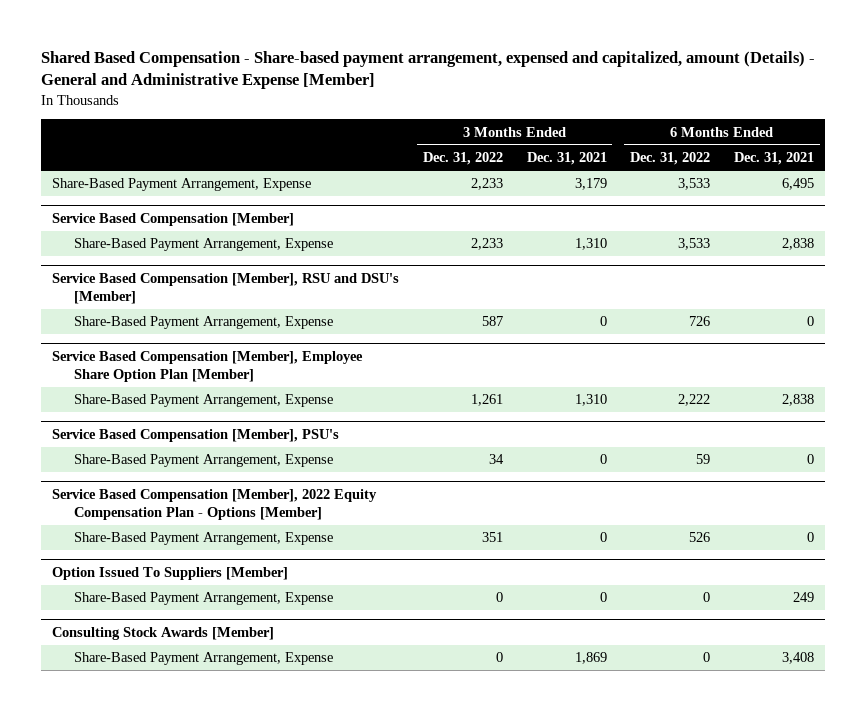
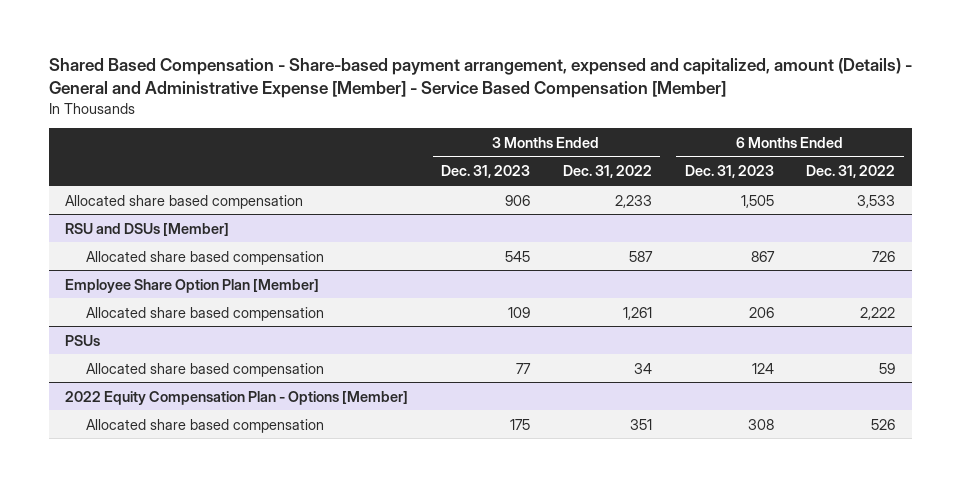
- Shared Based Compensation - Share-based payment arrangement, expensed and capitalized, amount (Details) - General and Administrative Expense [Member]
+ Shared Based Compensation - Share-based payment arrangement, expensed and capitalized, amount (Details) - General and Administrative Expense [Member] - Service Based Compensation [Member]
- | 3 Months Ended Dec. 31, 2022 | 3 Months Ended Dec. 31, 2021 | 6 Months Ended Dec. 31, 2022 | 6 Months Ended Dec. 31, 2021
+ | 3 Months Ended Dec. 31, 2023 | 3 Months Ended Dec. 31, 2022 | 6 Months Ended Dec. 31, 2023 | 6 Months Ended Dec. 31, 2022
- Share-Based Payment Arrangement, Expense | 2,233 | 3,179 | 3,533 | 6,495
- Service Based Compensation [Member]
- Share-Based Payment Arrangement, Expense | 2,233 | 1,310 | 3,533 | 2,838
- Service Based Compensation [Member], RSU and DSU's [Member]
- Share-Based Payment Arrangement, Expense | 587 | 0 | 726 | 0
- Service Based Compensation [Member], Employee Share Option Plan [Member]
- Share-Based Payment Arrangement, Expense | 1,261 | 1,310 | 2,222 | 2,838
- Service Based Compensation [Member], PSU's
- Share-Based Payment Arrangement, Expense | 34 | 0 | 59 | 0
- Service Based Compensation [Member], 2022 Equity Compensation Plan - Options [Member]
- Share-Based Payment Arrangement, Expense | 351 | 0 | 526 | 0
- Option Issued To Suppliers [Member]
- Share-Based Payment Arrangement, Expense | 0 | 0 | 0 | 249
- Consulting Stock Awards [Member]
- Share-Based Payment Arrangement, Expense | 0 | 1,869 | 0 | 3,408
+ Allocated share based compensation | 906 | 2,233 | 1,505 | 3,533
+ RSU and DSUs [Member]
+ Allocated share based compensation | 545 | 587 | 867 | 726
+ Employee Share Option Plan [Member]
+ Allocated share based compensation | 109 | 1,261 | 206 | 2,222
+ PSUs
+ Allocated share based compensation | 77 | 34 | 124 | 59
+ 2022 Equity Compensation Plan - Options [Member]
+ Allocated share based compensation | 175 | 351 | 308 | 526

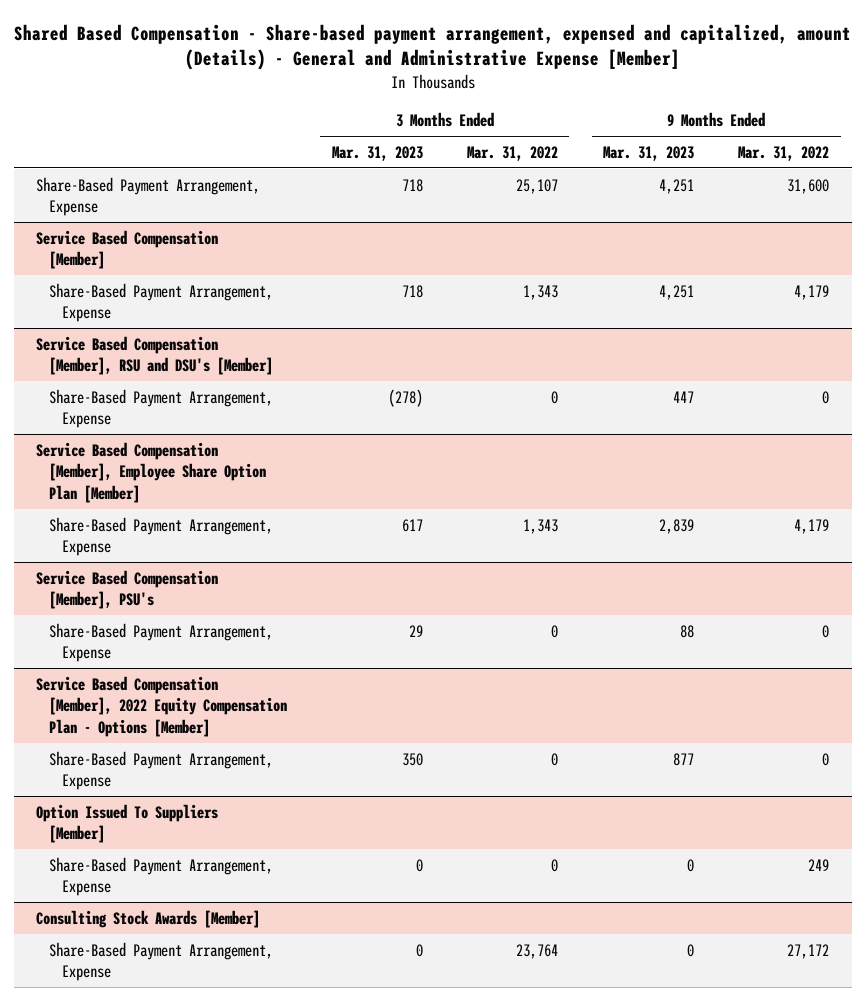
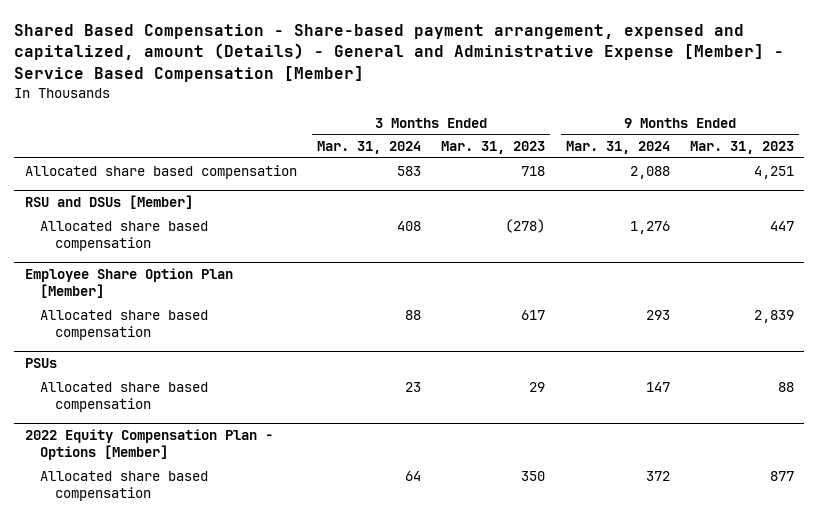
- Shared Based Compensation - Share-based payment arrangement, expensed and capitalized, amount (Details) - General and Administrative Expense [Member]
+ Shared Based Compensation - Share-based payment arrangement, expensed and capitalized, amount (Details) - General and Administrative Expense [Member] - Service Based Compensation [Member]
- | 3 Months Ended Mar. 31, 2023 | 3 Months Ended Mar. 31, 2022 | 9 Months Ended Mar. 31, 2023 | 9 Months Ended Mar. 31, 2022
+ | 3 Months Ended Mar. 31, 2024 | 3 Months Ended Mar. 31, 2023 | 9 Months Ended Mar. 31, 2024 | 9 Months Ended Mar. 31, 2023
- Share-Based Payment Arrangement, Expense | 718 | 25,107 | 4,251 | 31,600
- Service Based Compensation [Member]
- Share-Based Payment Arrangement, Expense | 718 | 1,343 | 4,251 | 4,179
- Service Based Compensation [Member], RSU and DSU's [Member]
- Share-Based Payment Arrangement, Expense | (278) | 0 | 447 | 0
- Service Based Compensation [Member], Employee Share Option Plan [Member]
- Share-Based Payment Arrangement, Expense | 617 | 1,343 | 2,839 | 4,179
- Service Based Compensation [Member], PSU's
- Share-Based Payment Arrangement, Expense | 29 | 0 | 88 | 0
- Service Based Compensation [Member], 2022 Equity Compensation Plan - Options [Member]
- Share-Based Payment Arrangement, Expense | 350 | 0 | 877 | 0
- Option Issued To Suppliers [Member]
- Share-Based Payment Arrangement, Expense | 0 | 0 | 0 | 249
- Consulting Stock Awards [Member]
- Share-Based Payment Arrangement, Expense | 0 | 23,764 | 0 | 27,172
+ Allocated share based compensation | 583 | 718 | 2,088 | 4,251
+ RSU and DSUs [Member]
+ Allocated share based compensation | 408 | (278) | 1,276 | 447
+ Employee Share Option Plan [Member]
+ Allocated share based compensation | 88 | 617 | 293 | 2,839
+ PSUs
+ Allocated share based compensation | 23 | 29 | 147 | 88
+ 2022 Equity Compensation Plan - Options [Member]
+ Allocated share based compensation | 64 | 350 | 372 | 877

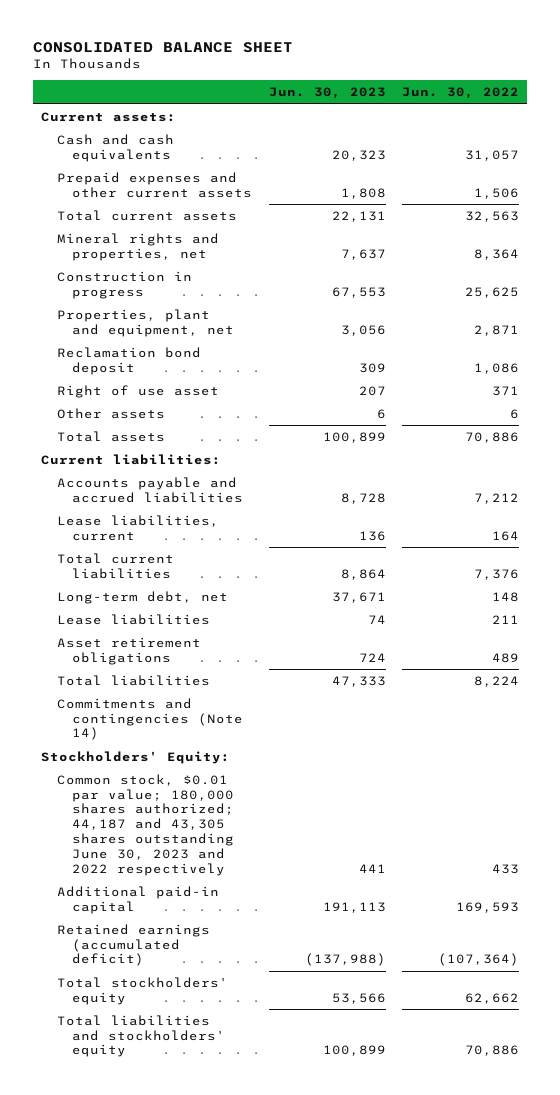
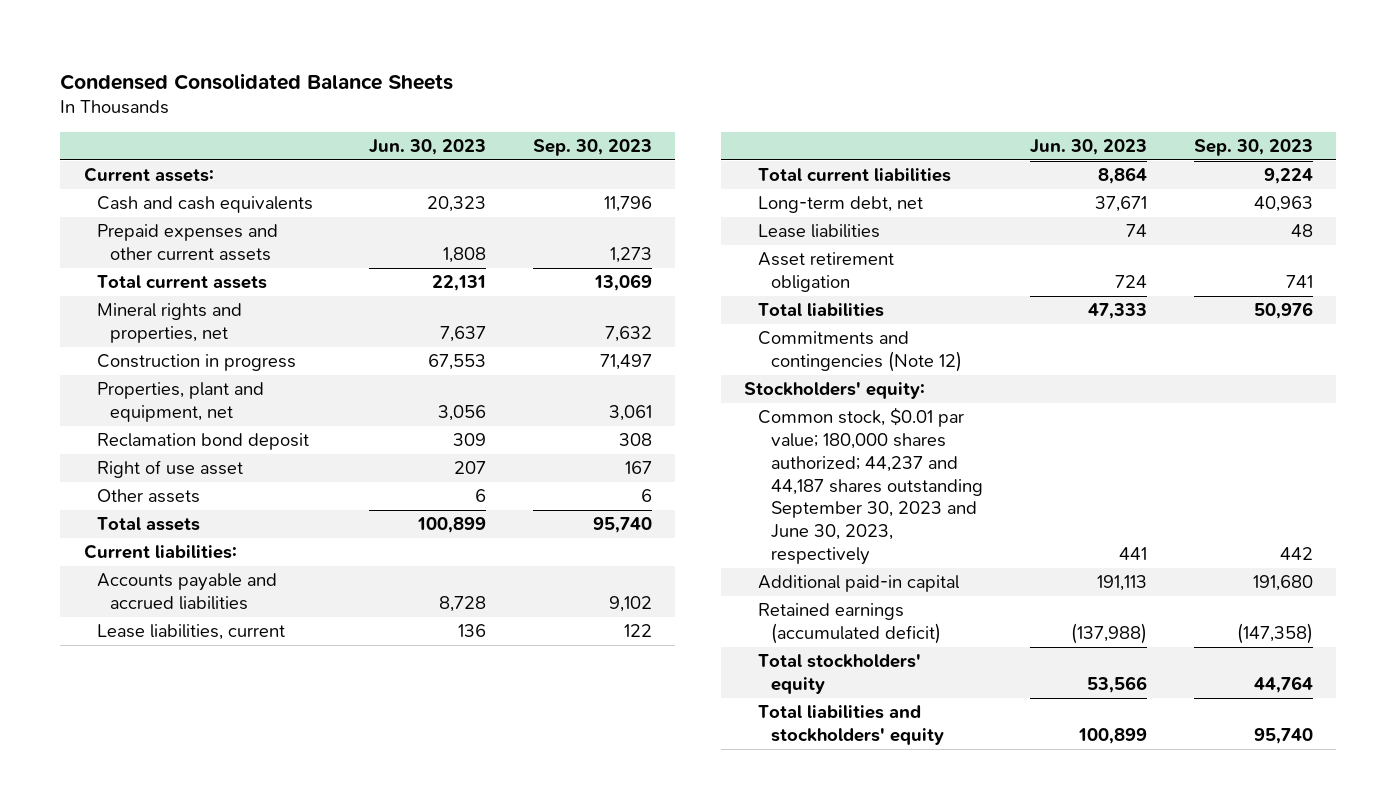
- CONSOLIDATED BALANCE SHEET
+ Condensed Consolidated Balance Sheets
- | Jun. 30, 2023 | Jun. 30, 2022
+ | Jun. 30, 2023 | Sep. 30, 2023
- Asset retirement obligations | 724 | 489
+ Asset retirement obligation | 724 | 741
- Commitments and contingencies (Note 14)
- Stockholders' Equity:
- Common stock, $0.01 par value; 180,000 shares authorized; 44,187 and 43,305 shares outstanding June 30, 2023 and 2022 respectively | 441 | 433
+ Commitments and contingencies (Note 12)
+ Stockholders' equity:
+ Common stock, $0.01 par value; 180,000 shares authorized; 44,237 and 44,187 shares outstanding September 30, 2023 and June 30, 2023, respectively | 441 | 442

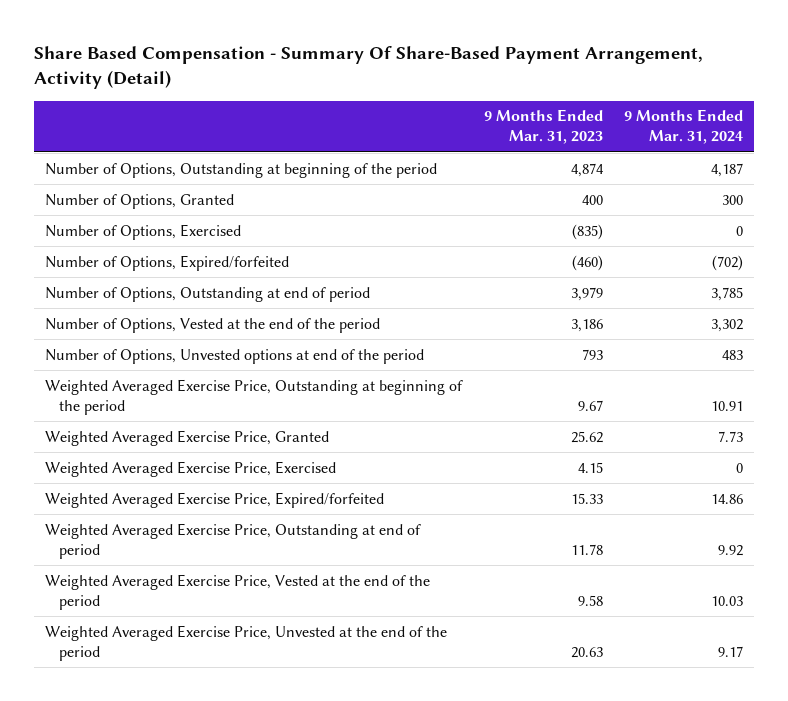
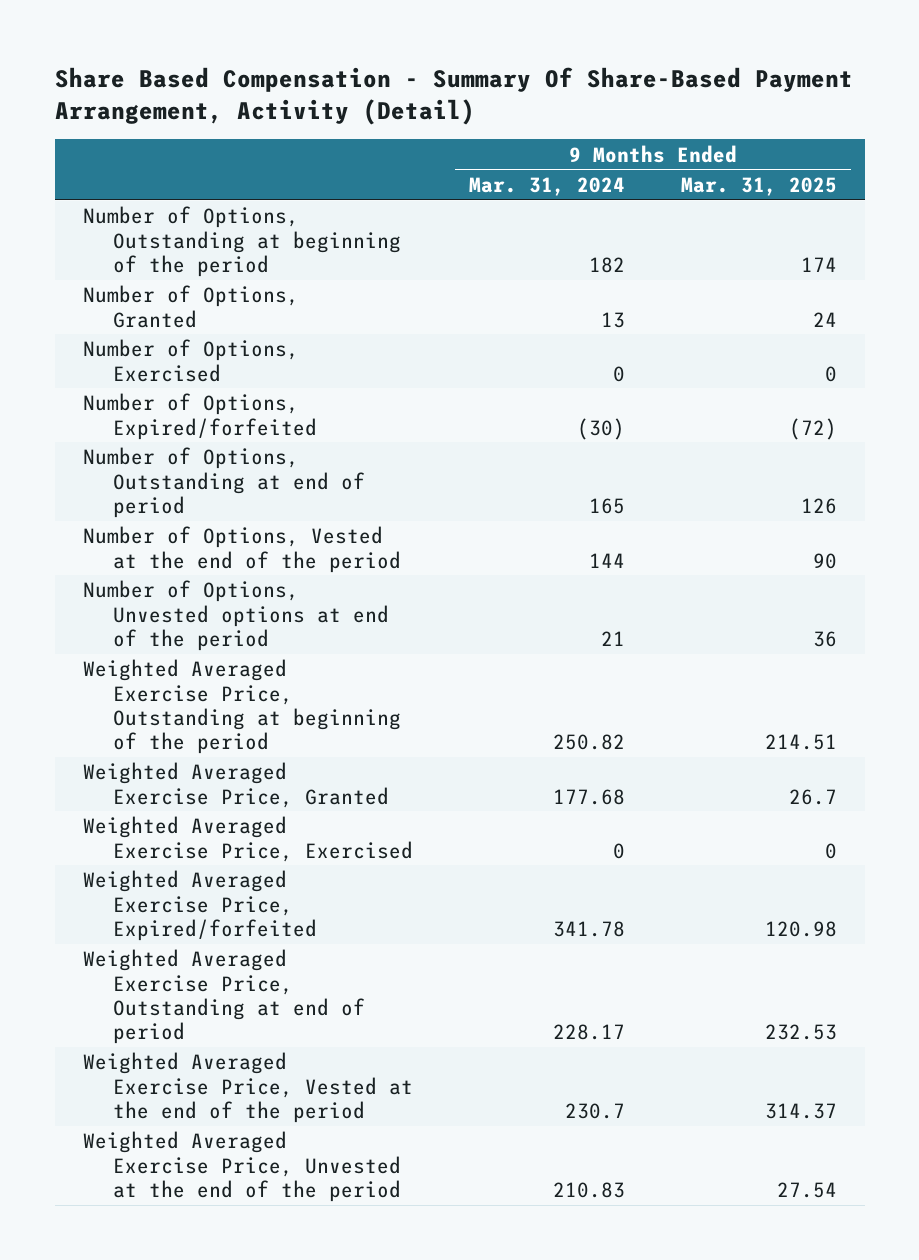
- | 9 Months Ended Mar. 31, 2023 | 9 Months Ended Mar. 31, 2024
+ | 9 Months Ended Mar. 31, 2024 | 9 Months Ended Mar. 31, 2025
- Number of Options, Outstanding at beginning of the period | 4,874 | 4,187
- Number of Options, Granted | 400 | 300
+ Number of Options, Outstanding at beginning of the period | 182 | 174
+ Number of Options, Granted | 13 | 24
- Number of Options, Expired/forfeited | (460) | (702)
- Number of Options, Outstanding at end of period | 3,979 | 3,785
- Number of Options, Vested at the end of the period | 3,186 | 3,302
- Number of Options, Unvested options at end of the period | 793 | 483
- Weighted Averaged Exercise Price, Outstanding at beginning of the period | 9.67 | 10.91
- Weighted Averaged Exercise Price, Granted | 25.62 | 7.73
+ Number of Options, Expired/forfeited | (30) | (72)
+ Number of Options, Outstanding at end of period | 165 | 126
+ Number of Options, Vested at the end of the period | 144 | 90
+ Number of Options, Unvested options at end of the period | 21 | 36
+ Weighted Averaged Exercise Price, Outstanding at beginning of the period | 250.82 | 214.51
+ Weighted Averaged Exercise Price, Granted | 177.68 | 26.7
- Weighted Averaged Exercise Price, Expired/forfeited | 15.33 | 14.86
- Weighted Averaged Exercise Price, Outstanding at end of period | 11.78 | 9.92
- Weighted Averaged Exercise Price, Vested at the end of the period | 9.58 | 10.03
- Weighted Averaged Exercise Price, Unvested at the end of the period | 20.63 | 9.17
+ Weighted Averaged Exercise Price, Expired/forfeited | 341.78 | 120.98
+ Weighted Averaged Exercise Price, Outstanding at end of period | 228.17 | 232.53
+ Weighted Averaged Exercise Price, Vested at the end of the period | 230.7 | 314.37
+ Weighted Averaged Exercise Price, Unvested at the end of the period | 210.83 | 27.54

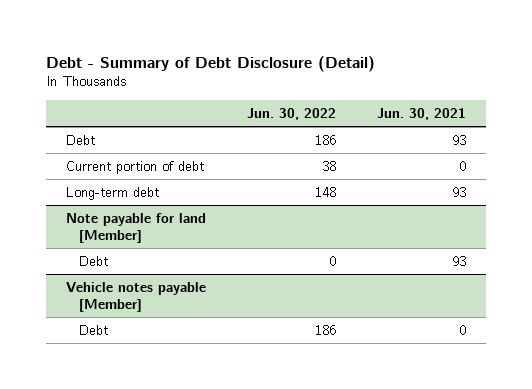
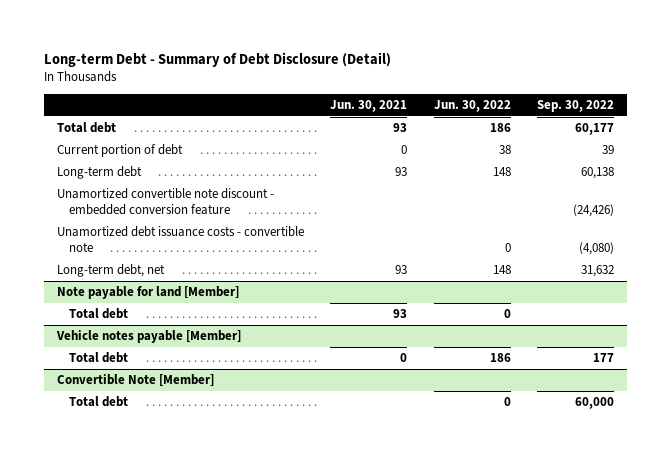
- Debt - Summary of Debt Disclosure (Detail)
+ Long-term Debt - Summary of Debt Disclosure (Detail)
- | Jun. 30, 2022 | Jun. 30, 2021
+ | Jun. 30, 2021 | Jun. 30, 2022 | Sep. 30, 2022
- Debt | 186 | 93
+ Total debt | 93 | 186 | 60,177
+ Unamortized convertible note discount - embedded conversion feature | | | (24,426)
+ Unamortized debt issuance costs - convertible note | | 0 | (4,080)
+ Long-term debt, net | 93 | 148 | 31,632
@ Note payable for land [Member]
- Debt | 0 | 93
+ Total debt | 93 | 0 |
@ Vehicle notes payable [Member]
- Debt | 186 | 0
+ Total debt | 0 | 186 | 177
+ Convertible Note [Member]
+ Total debt | | 0 | 60,000

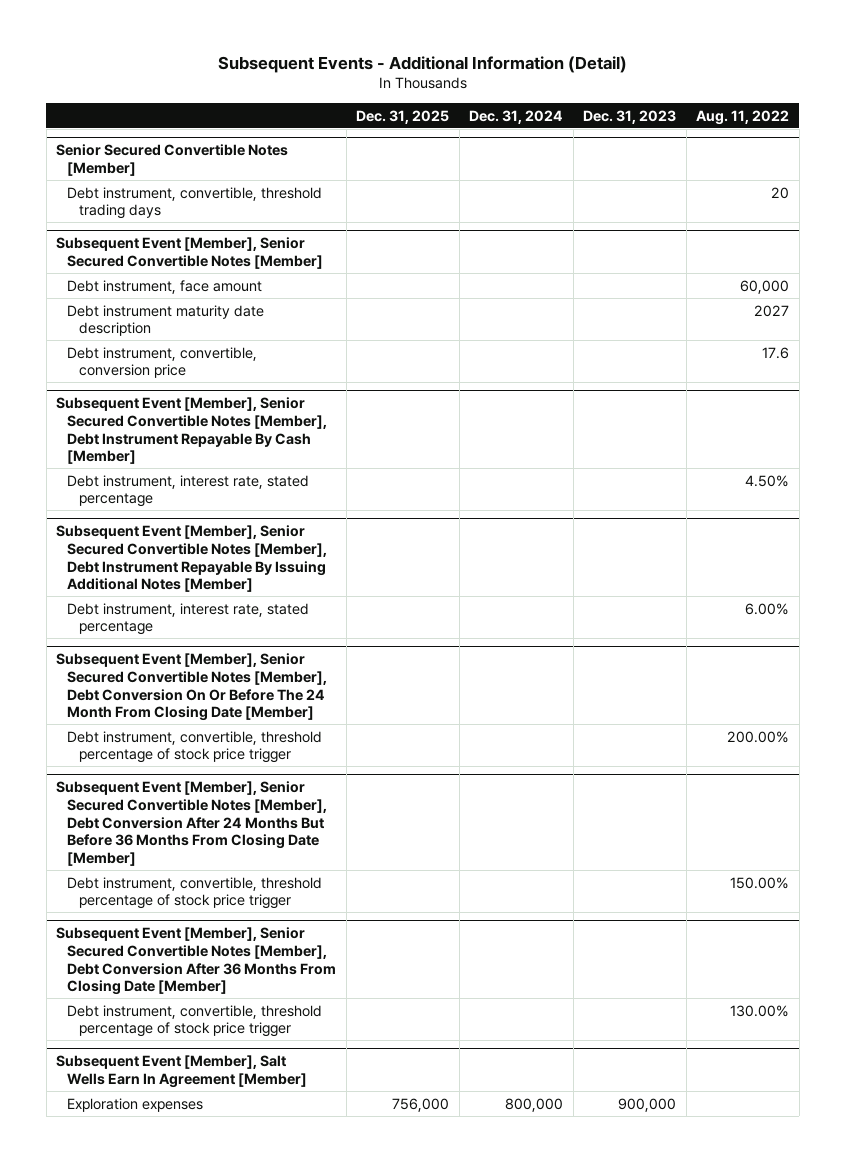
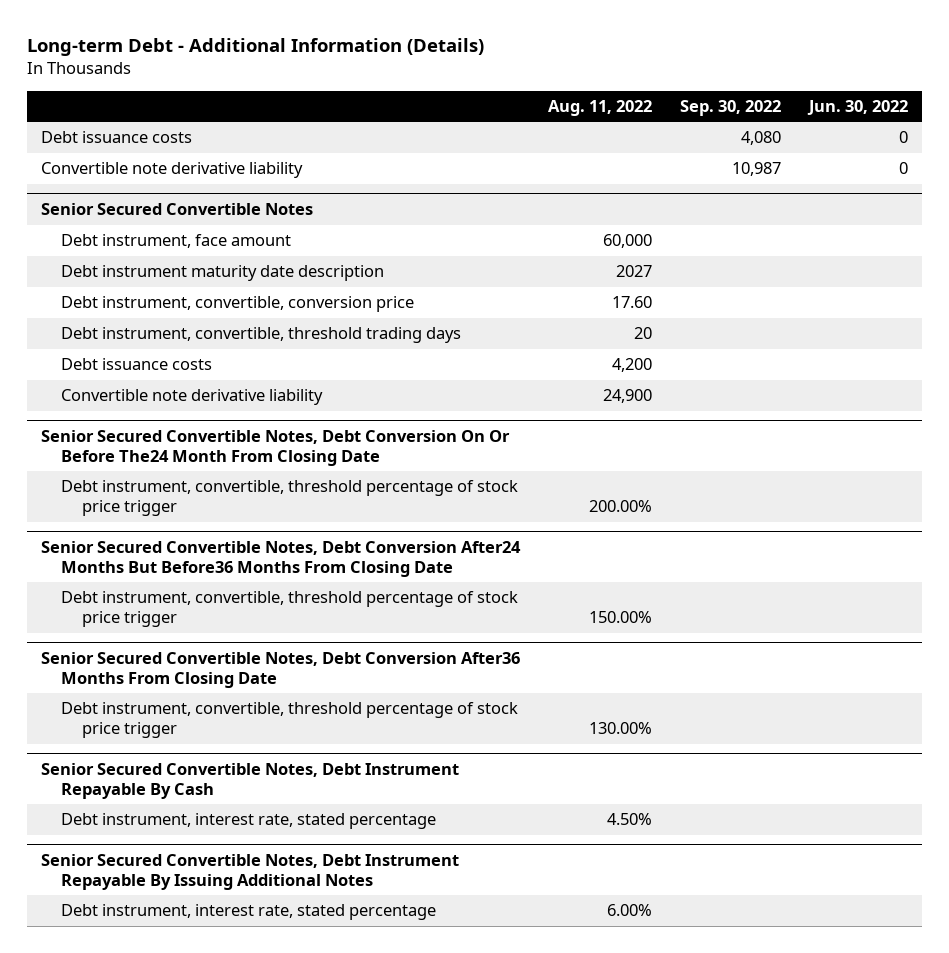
- Subsequent Events - Additional Information (Detail)
+ Long-term Debt - Additional Information (Details)
- | Dec. 31, 2025 | Dec. 31, 2024 | Dec. 31, 2023 | Aug. 11, 2022
+ | Aug. 11, 2022 | Sep. 30, 2022 | Jun. 30, 2022
- Senior Secured Convertible Notes [Member]
- Debt instrument, convertible, threshold trading days | | | | 20
- Subsequent Event [Member], Senior Secured Convertible Notes [Member]
+ Debt issuance costs | | 4,080 | 0
+ Convertible note derivative liability | | 10,987 | 0
+ Senior Secured Convertible Notes
- Debt instrument, convertible, conversion price | | | | 17.6
- Subsequent Event [Member], Senior Secured Convertible Notes [Member], Debt Instrument Repayable By Cash [Member]
- Debt instrument, interest rate, stated percentage | | | | 4.50%
- Subsequent Event [Member], Senior Secured Convertible Notes [Member], Debt Instrument Repayable By Issuing Additional Notes [Member]
- Debt instrument, interest rate, stated percentage | | | | 6.00%
- Subsequent Event [Member], Senior Secured Convertible Notes [Member], Debt Conversion On Or Before The 24 Month From Closing Date [Member]
+ Debt instrument, convertible, conversion price | 17.60 | |
+ Debt instrument, convertible, threshold trading days | 20 | |
+ Debt issuance costs | 4,200 | |
+ Convertible note derivative liability | 24,900 | |
+ Senior Secured Convertible Notes, Debt Conversion On Or Before The24 Month From Closing Date
- Subsequent Event [Member], Senior Secured Convertible Notes [Member], Debt Conversion After 24 Months But Before 36 Months From Closing Date [Member]
+ Senior Secured Convertible Notes, Debt Conversion After24 Months But Before36 Months From Closing Date
- Subsequent Event [Member], Senior Secured Convertible Notes [Member], Debt Conversion After 36 Months From Closing Date [Member]
+ Senior Secured Convertible Notes, Debt Conversion After36 Months From Closing Date
- Subsequent Event [Member], Salt Wells Earn In Agreement [Member]
- Exploration expenses | 756,000 | 800,000 | 900,000 |
+ Senior Secured Convertible Notes, Debt Instrument Repayable By Cash
+ Debt instrument, interest rate, stated percentage | 4.50% | |
+ Senior Secured Convertible Notes, Debt Instrument Repayable By Issuing Additional Notes
+ Debt instrument, interest rate, stated percentage | 6.00% | |

